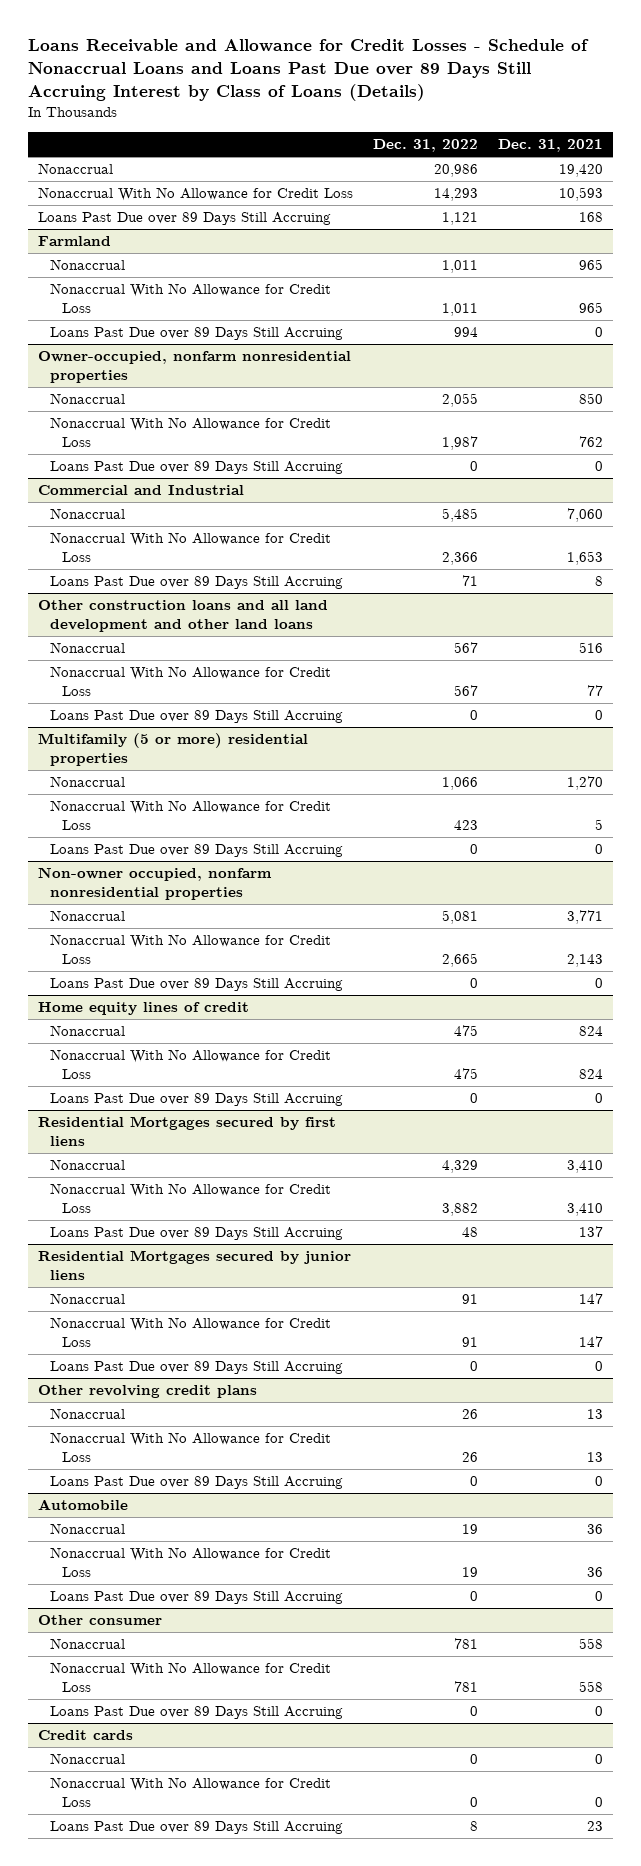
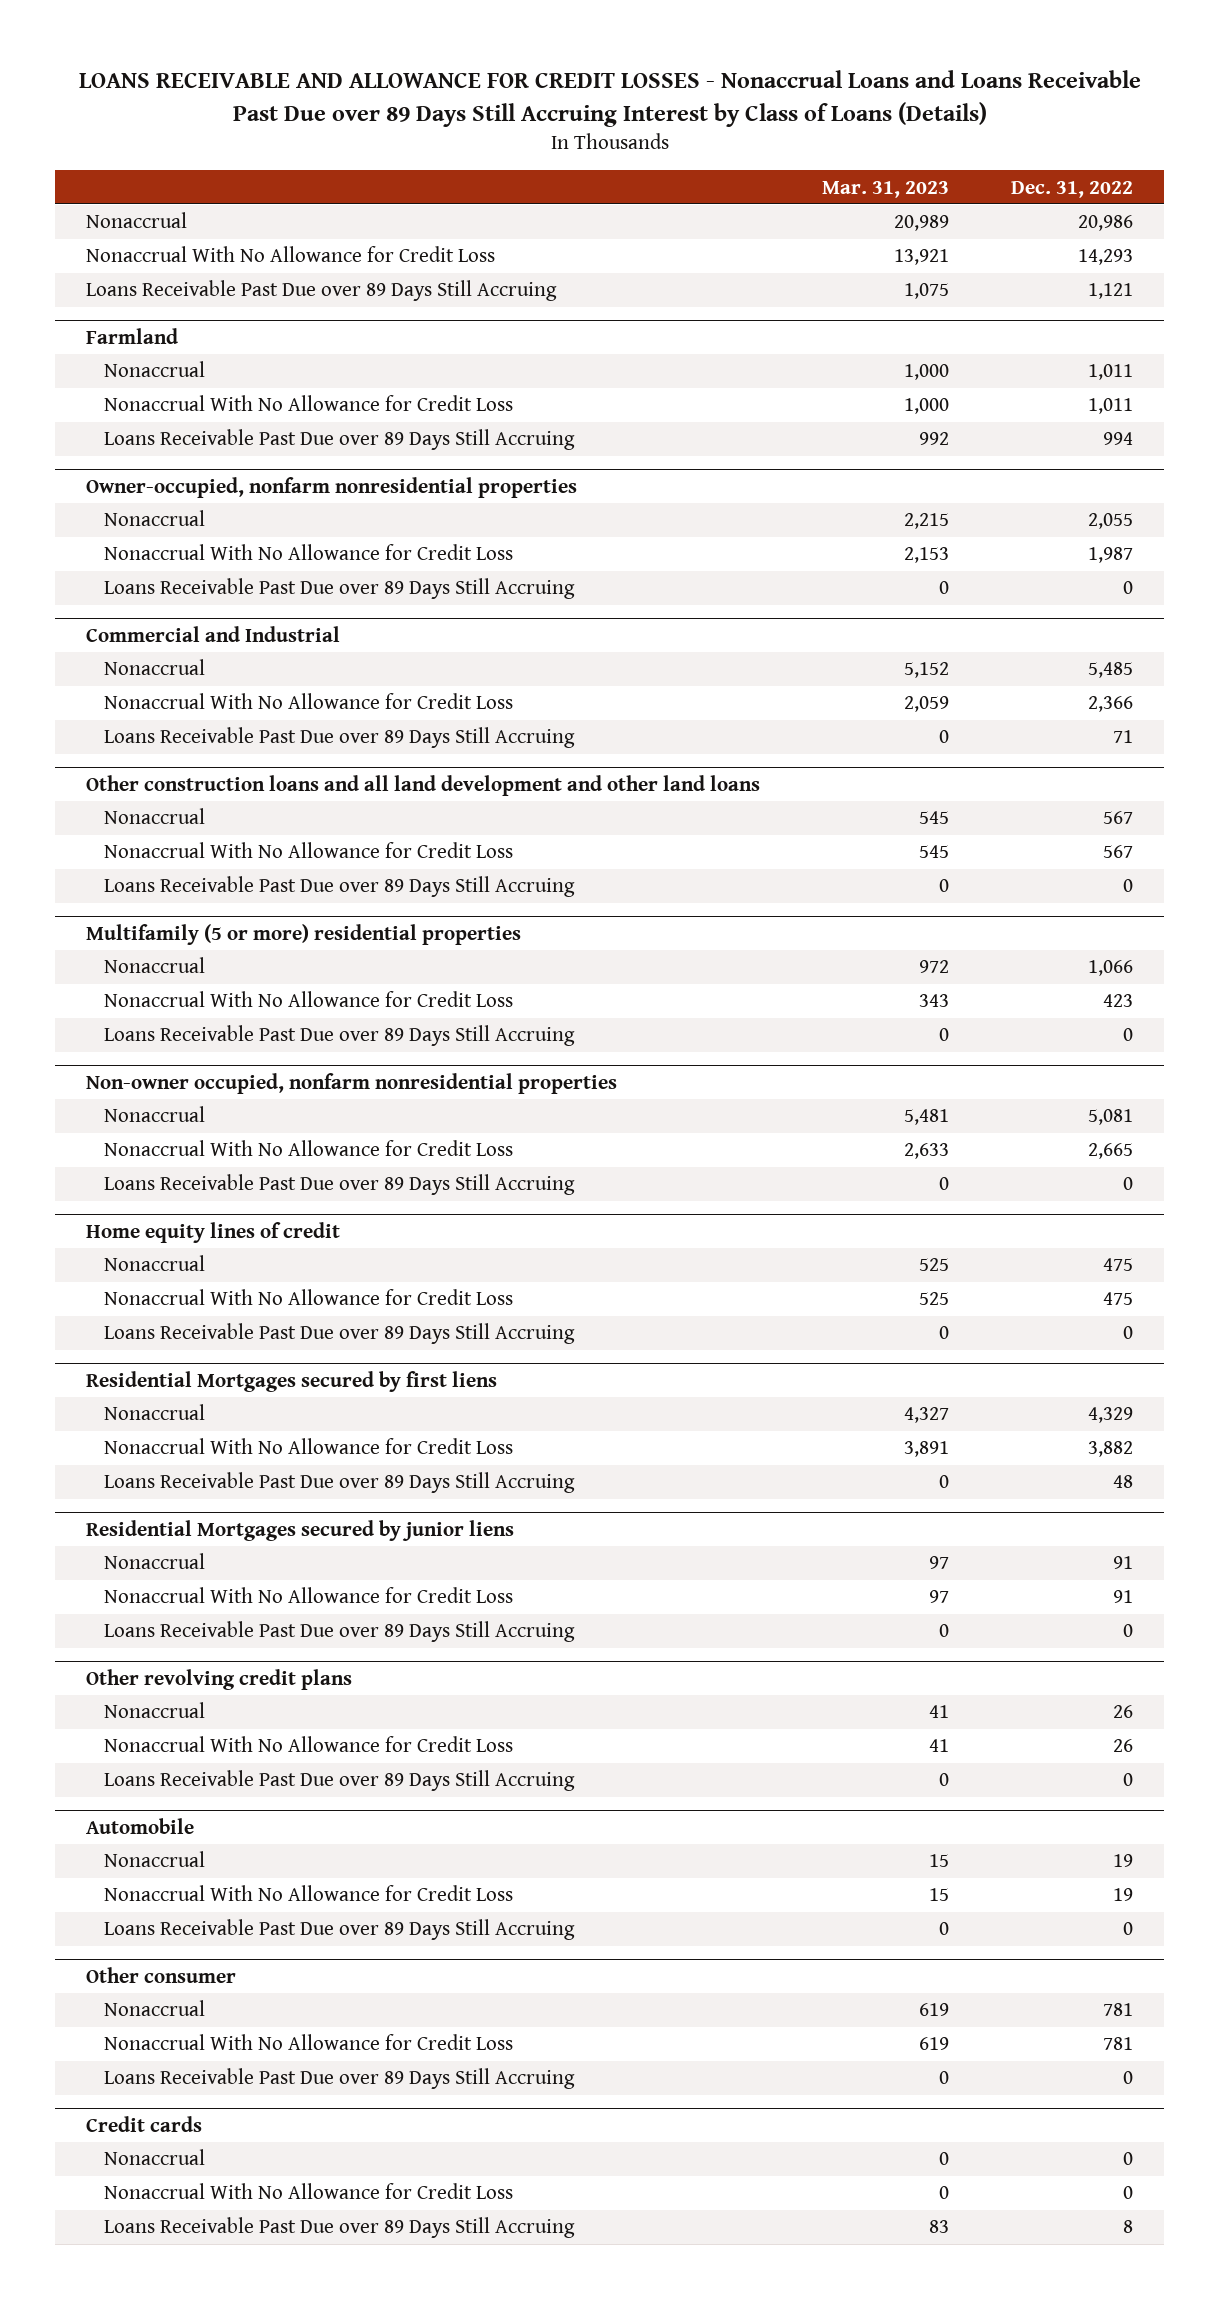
- Loans Receivable and Allowance for Credit Losses - Schedule of Nonaccrual Loans and Loans Past Due over 89 Days Still Accruing Interest by Class of Loans (Details)
+ LOANS RECEIVABLE AND ALLOWANCE FOR CREDIT LOSSES - Nonaccrual Loans and Loans Receivable Past Due over 89 Days Still Accruing Interest by Class of Loans (Details)
- | Dec. 31, 2022 | Dec. 31, 2021
+ | Mar. 31, 2023 | Dec. 31, 2022
- Loans Past Due over 89 Days Still Accruing | 1,121 | 168
+ Loans Receivable Past Due over 89 Days Still Accruing | 1,075 | 1,121
@ Farmland
- Loans Past Due over 89 Days Still Accruing | 994 | 0
+ Loans Receivable Past Due over 89 Days Still Accruing | 992 | 994
@ Owner-occupied, nonfarm nonresidential properties
- Loans Past Due over 89 Days Still Accruing | 0 | 0
+ Loans Receivable Past Due over 89 Days Still Accruing | 0 | 0
@ Commercial and Industrial
- Loans Past Due over 89 Days Still Accruing | 71 | 8
+ Loans Receivable Past Due over 89 Days Still Accruing | 0 | 71
@ Other construction loans and all land development and other land loans
- Loans Past Due over 89 Days Still Accruing | 0 | 0
+ Loans Receivable Past Due over 89 Days Still Accruing | 0 | 0
@ Multifamily (5 or more) residential properties
- Loans Past Due over 89 Days Still Accruing | 0 | 0
+ Loans Receivable Past Due over 89 Days Still Accruing | 0 | 0
@ Non-owner occupied, nonfarm nonresidential properties
- Loans Past Due over 89 Days Still Accruing | 0 | 0
+ Loans Receivable Past Due over 89 Days Still Accruing | 0 | 0
@ Home equity lines of credit
- Loans Past Due over 89 Days Still Accruing | 0 | 0
+ Loans Receivable Past Due over 89 Days Still Accruing | 0 | 0
@ Residential Mortgages secured by first liens
- Loans Past Due over 89 Days Still Accruing | 48 | 137
+ Loans Receivable Past Due over 89 Days Still Accruing | 0 | 48
@ Residential Mortgages secured by junior liens
- Loans Past Due over 89 Days Still Accruing | 0 | 0
+ Loans Receivable Past Due over 89 Days Still Accruing | 0 | 0
@ Other revolving credit plans
- Loans Past Due over 89 Days Still Accruing | 0 | 0
+ Loans Receivable Past Due over 89 Days Still Accruing | 0 | 0
@ Automobile
- Loans Past Due over 89 Days Still Accruing | 0 | 0
+ Loans Receivable Past Due over 89 Days Still Accruing | 0 | 0
@ Other consumer
- Loans Past Due over 89 Days Still Accruing | 0 | 0
+ Loans Receivable Past Due over 89 Days Still Accruing | 0 | 0
@ Credit cards
- Loans Past Due over 89 Days Still Accruing | 8 | 23
+ Loans Receivable Past Due over 89 Days Still Accruing | 83 | 8

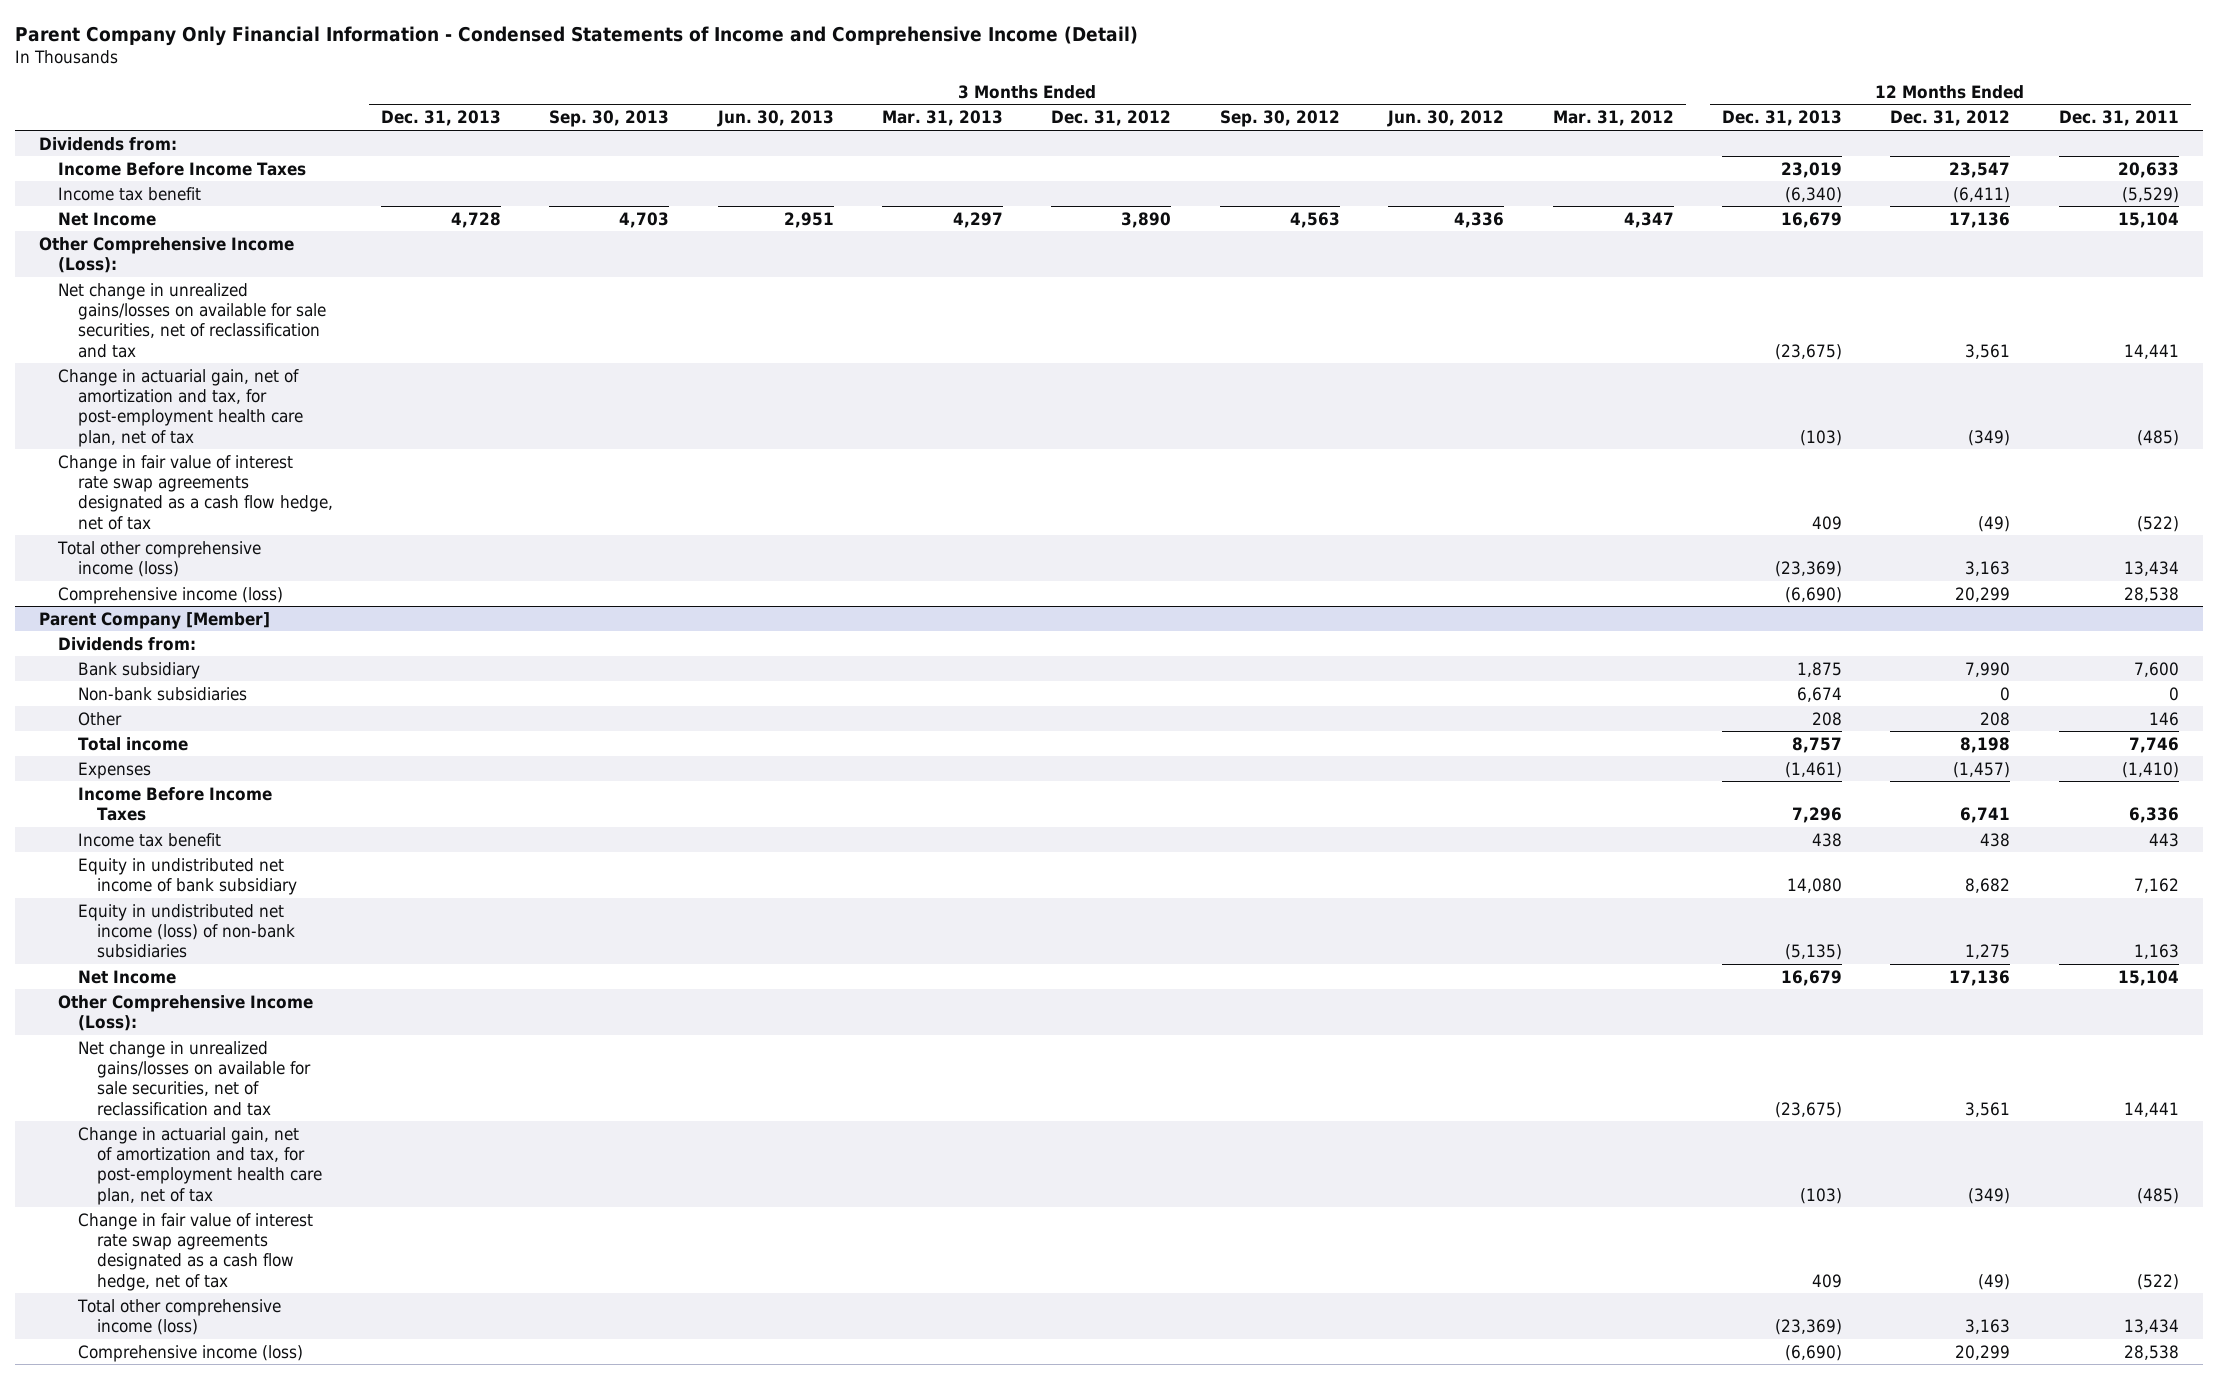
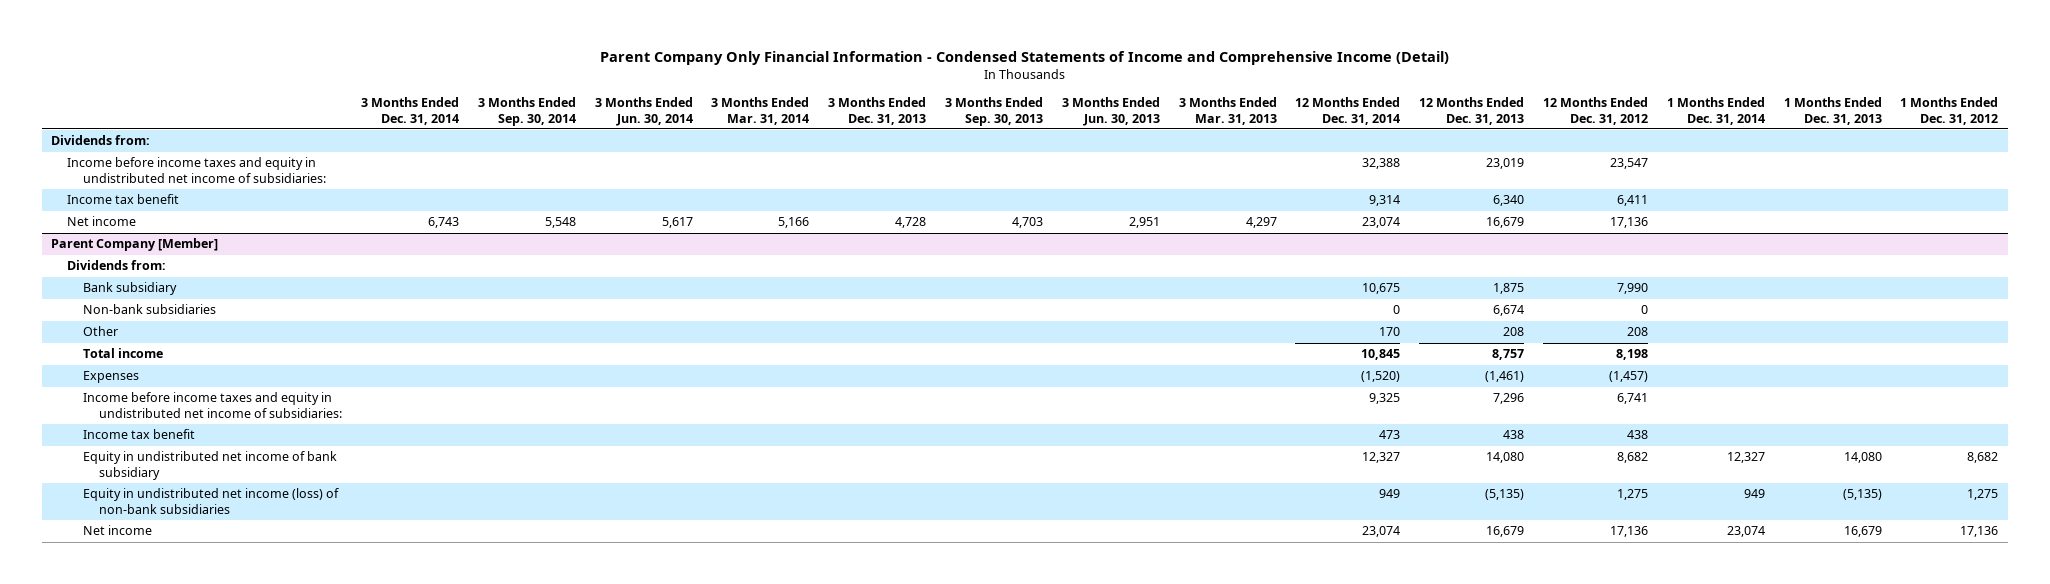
- | 3 Months Ended Dec. 31, 2013 | 3 Months Ended Sep. 30, 2013 | 3 Months Ended Jun. 30, 2013 | 3 Months Ended Mar. 31, 2013 | 3 Months Ended Dec. 31, 2012 | 3 Months Ended Sep. 30, 2012 | 3 Months Ended Jun. 30, 2012 | 3 Months Ended Mar. 31, 2012 | 12 Months Ended Dec. 31, 2013 | 12 Months Ended Dec. 31, 2012 | 12 Months Ended Dec. 31, 2011
+ | 3 Months Ended Dec. 31, 2014 | 3 Months Ended Sep. 30, 2014 | 3 Months Ended Jun. 30, 2014 | 3 Months Ended Mar. 31, 2014 | 3 Months Ended Dec. 31, 2013 | 3 Months Ended Sep. 30, 2013 | 3 Months Ended Jun. 30, 2013 | 3 Months Ended Mar. 31, 2013 | 12 Months Ended Dec. 31, 2014 | 12 Months Ended Dec. 31, 2013 | 12 Months Ended Dec. 31, 2012 | 1 Months Ended Dec. 31, 2014 | 1 Months Ended Dec. 31, 2013 | 1 Months Ended Dec. 31, 2012
- Income Before Income Taxes | | | | | | | | | 23,019 | 23,547 | 20,633
- Income tax benefit | | | | | | | | | (6,340) | (6,411) | (5,529)
- Net Income | 4,728 | 4,703 | 2,951 | 4,297 | 3,890 | 4,563 | 4,336 | 4,347 | 16,679 | 17,136 | 15,104
- Other Comprehensive Income (Loss):
- Net change in unrealized gains/losses on available for sale securities, net of reclassification and tax | | | | | | | | | (23,675) | 3,561 | 14,441
- Change in actuarial gain, net of amortization and tax, for post-employment health care plan, net of tax | | | | | | | | | (103) | (349) | (485)
- Change in fair value of interest rate swap agreements designated as a cash flow hedge, net of tax | | | | | | | | | 409 | (49) | (522)
- Total other comprehensive income (loss) | | | | | | | | | (23,369) | 3,163 | 13,434
- Comprehensive income (loss) | | | | | | | | | (6,690) | 20,299 | 28,538
+ Income before income taxes and equity in undistributed net income of subsidiaries: | | | | | | | | | 32,388 | 23,019 | 23,547 | | |
+ Income tax benefit | | | | | | | | | 9,314 | 6,340 | 6,411 | | |
+ Net income | 6,743 | 5,548 | 5,617 | 5,166 | 4,728 | 4,703 | 2,951 | 4,297 | 23,074 | 16,679 | 17,136 | | |
@ Parent Company [Member]
- Income Before Income Taxes | | | | | | | | | 7,296 | 6,741 | 6,336
+ Income before income taxes and equity in undistributed net income of subsidiaries: | | | | | | | | | 9,325 | 7,296 | 6,741 | | |
- Net Income | | | | | | | | | 16,679 | 17,136 | 15,104
- Other Comprehensive Income (Loss):
- Net change in unrealized gains/losses on available for sale securities, net of reclassification and tax | | | | | | | | | (23,675) | 3,561 | 14,441
- Change in actuarial gain, net of amortization and tax, for post-employment health care plan, net of tax | | | | | | | | | (103) | (349) | (485)
- Change in fair value of interest rate swap agreements designated as a cash flow hedge, net of tax | | | | | | | | | 409 | (49) | (522)
- Total other comprehensive income (loss) | | | | | | | | | (23,369) | 3,163 | 13,434
- Comprehensive income (loss) | | | | | | | | | (6,690) | 20,299 | 28,538
+ Net income | | | | | | | | | 23,074 | 16,679 | 17,136 | 23,074 | 16,679 | 17,136

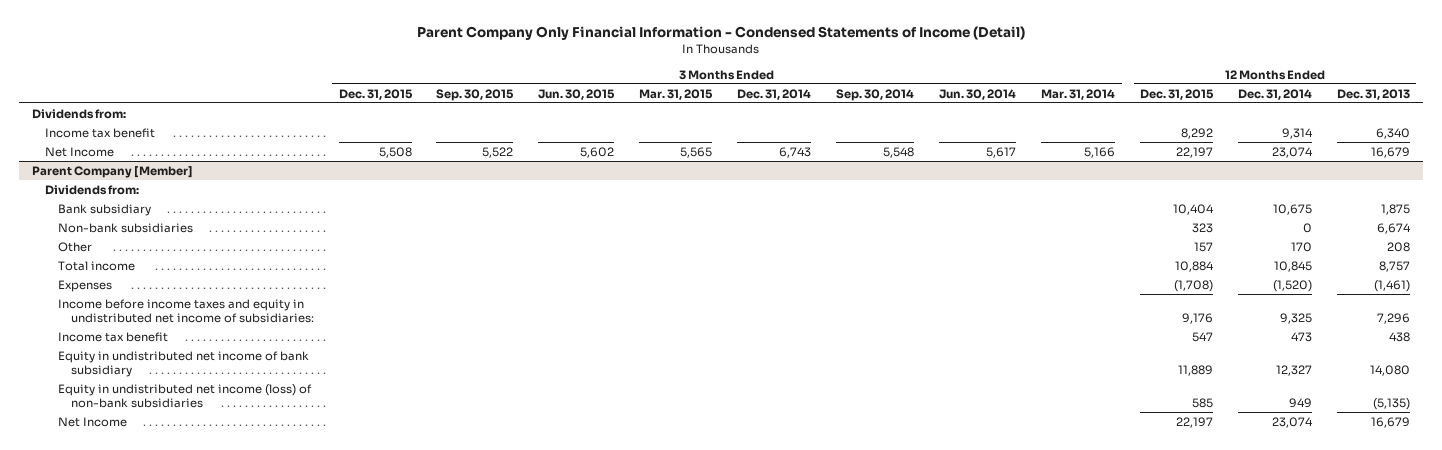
- Parent Company Only Financial Information - Condensed Statements of Income and Comprehensive Income (Detail)
+ Parent Company Only Financial Information - Condensed Statements of Income (Detail)
- | 3 Months Ended Dec. 31, 2014 | 3 Months Ended Sep. 30, 2014 | 3 Months Ended Jun. 30, 2014 | 3 Months Ended Mar. 31, 2014 | 3 Months Ended Dec. 31, 2013 | 3 Months Ended Sep. 30, 2013 | 3 Months Ended Jun. 30, 2013 | 3 Months Ended Mar. 31, 2013 | 12 Months Ended Dec. 31, 2014 | 12 Months Ended Dec. 31, 2013 | 12 Months Ended Dec. 31, 2012 | 1 Months Ended Dec. 31, 2014 | 1 Months Ended Dec. 31, 2013 | 1 Months Ended Dec. 31, 2012
+ | 3 Months Ended Dec. 31, 2015 | 3 Months Ended Sep. 30, 2015 | 3 Months Ended Jun. 30, 2015 | 3 Months Ended Mar. 31, 2015 | 3 Months Ended Dec. 31, 2014 | 3 Months Ended Sep. 30, 2014 | 3 Months Ended Jun. 30, 2014 | 3 Months Ended Mar. 31, 2014 | 12 Months Ended Dec. 31, 2015 | 12 Months Ended Dec. 31, 2014 | 12 Months Ended Dec. 31, 2013
- Income before income taxes and equity in undistributed net income of subsidiaries: | | | | | | | | | 32,388 | 23,019 | 23,547 | | |
- Net income | 6,743 | 5,548 | 5,617 | 5,166 | 4,728 | 4,703 | 2,951 | 4,297 | 23,074 | 16,679 | 17,136 | | |
+ Net Income | 5,508 | 5,522 | 5,602 | 5,565 | 6,743 | 5,548 | 5,617 | 5,166 | 22,197 | 23,074 | 16,679
@ Parent Company [Member]
- Net income | | | | | | | | | 23,074 | 16,679 | 17,136 | 23,074 | 16,679 | 17,136
+ Net Income | | | | | | | | | 22,197 | 23,074 | 16,679

